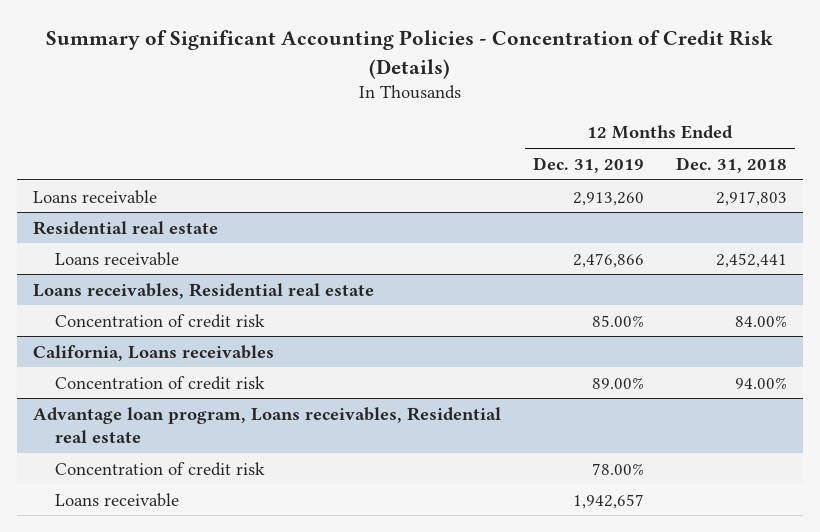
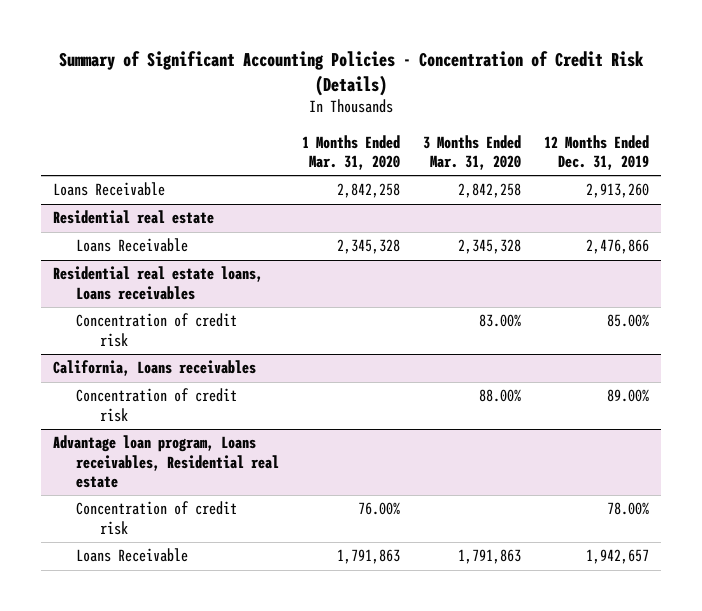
- | 12 Months Ended Dec. 31, 2019 | 12 Months Ended Dec. 31, 2018
+ | 1 Months Ended Mar. 31, 2020 | 3 Months Ended Mar. 31, 2020 | 12 Months Ended Dec. 31, 2019
- Loans receivable | 2,913,260 | 2,917,803
+ Loans Receivable | 2,842,258 | 2,842,258 | 2,913,260
@ Residential real estate
- Loans receivable | 2,476,866 | 2,452,441
- Loans receivables, Residential real estate
@ Residential real estate
+ Loans Receivable | 2,345,328 | 2,345,328 | 2,476,866
+ Residential real estate loans, Loans receivables
@ Advantage loan program, Loans receivables, Residential real estate
- Loans receivable | 1,942,657 |
+ Loans Receivable | 1,791,863 | 1,791,863 | 1,942,657

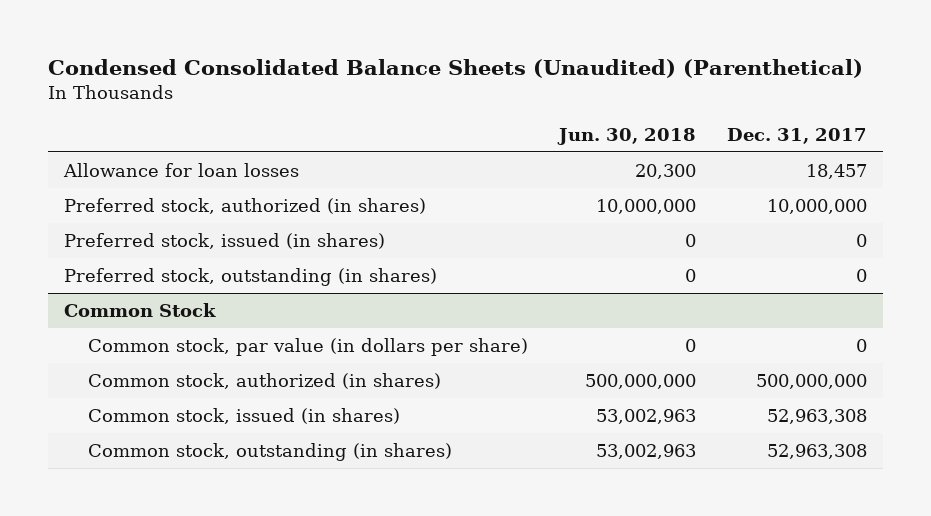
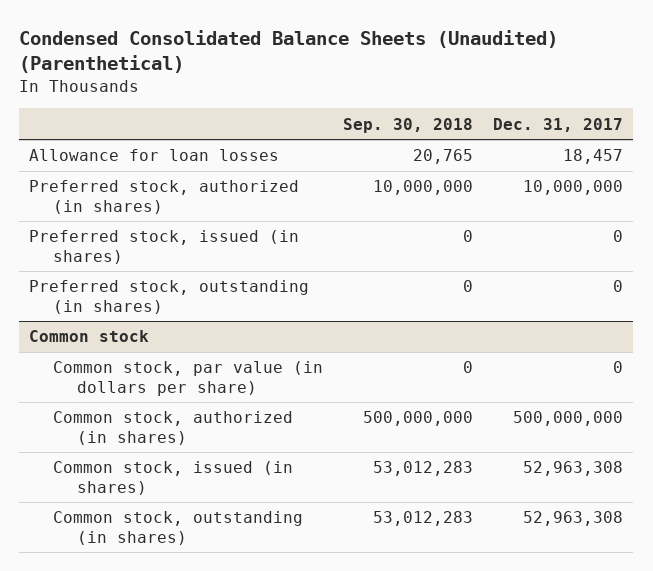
- | Jun. 30, 2018 | Dec. 31, 2017
+ | Sep. 30, 2018 | Dec. 31, 2017
- Common Stock
+ Common stock

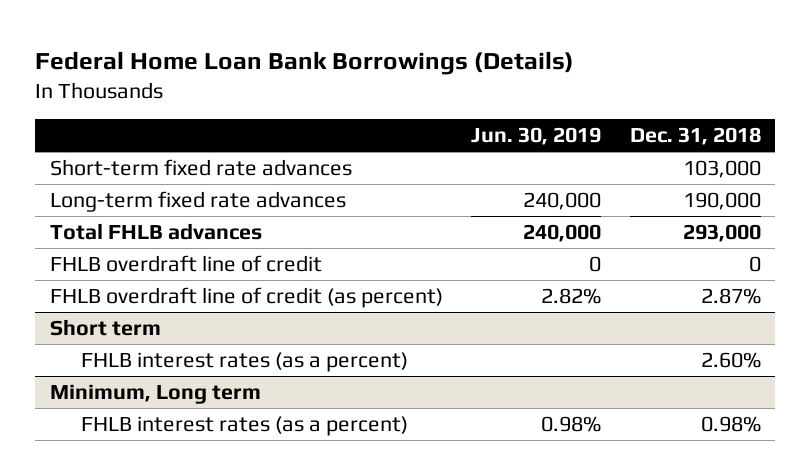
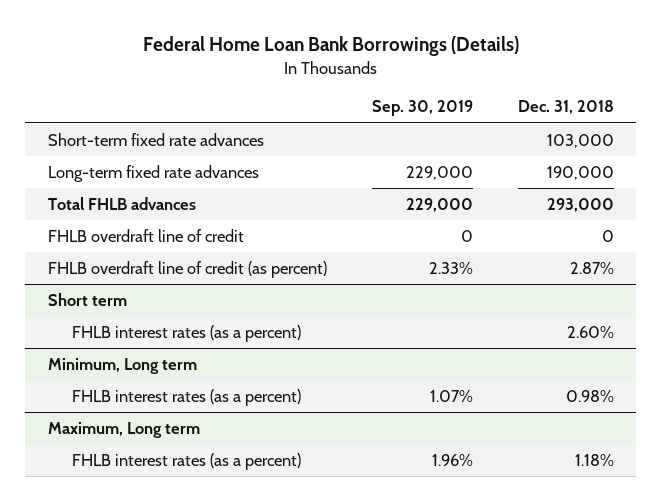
- | Jun. 30, 2019 | Dec. 31, 2018
+ | Sep. 30, 2019 | Dec. 31, 2018
+ Maximum, Long term
+ FHLB interest rates (as a percent) | 1.96% | 1.18%

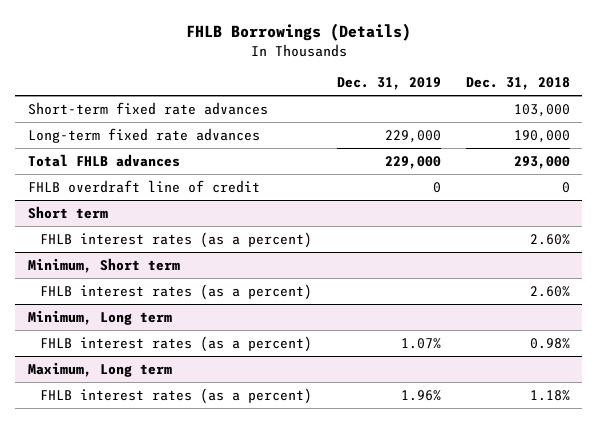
- Federal Home Loan Bank Borrowings (Details)
+ FHLB Borrowings (Details)
- | Sep. 30, 2019 | Dec. 31, 2018
+ | Dec. 31, 2019 | Dec. 31, 2018
- FHLB overdraft line of credit (as percent) | 2.33% | 2.87%
+ Minimum, Short term
+ FHLB interest rates (as a percent) | | 2.60%

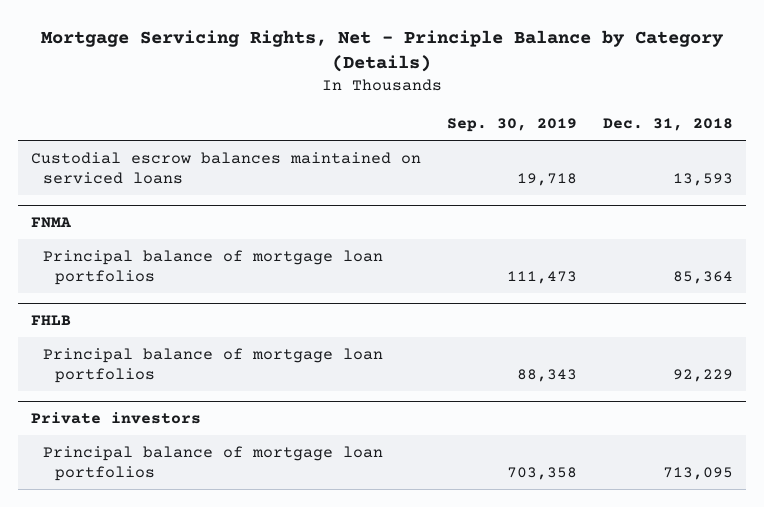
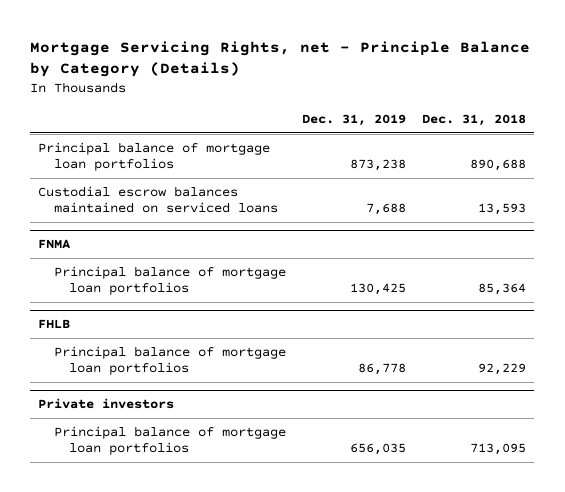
- Mortgage Servicing Rights, Net - Principle Balance by Category (Details)
+ Mortgage Servicing Rights, net - Principle Balance by Category (Details)
- | Sep. 30, 2019 | Dec. 31, 2018
+ | Dec. 31, 2019 | Dec. 31, 2018
+ Principal balance of mortgage loan portfolios | 873,238 | 890,688

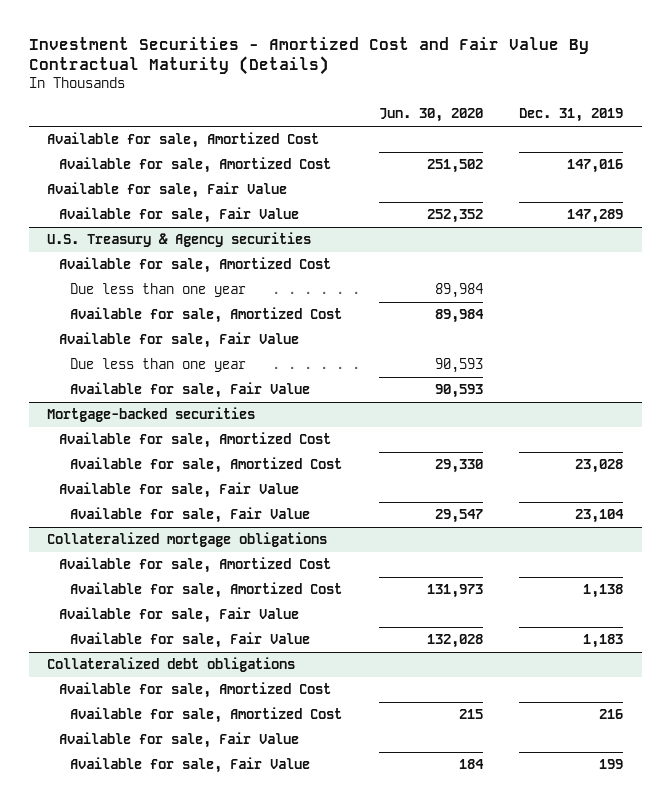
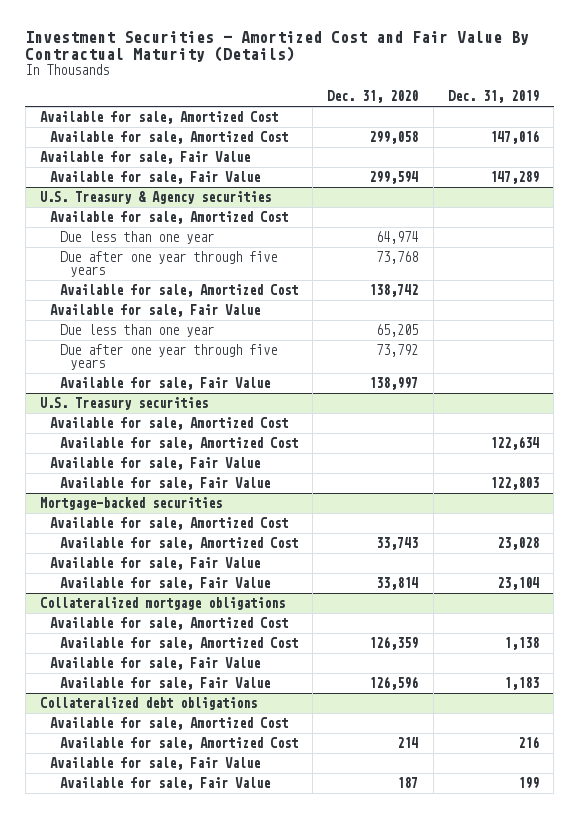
- | Jun. 30, 2020 | Dec. 31, 2019
+ | Dec. 31, 2020 | Dec. 31, 2019
@ U.S. Treasury & Agency securities
+ Due after one year through five years | 73,768 |
+ Due after one year through five years | 73,792 |
+ U.S. Treasury securities
+ Available for sale, Amortized Cost
+ Available for sale, Amortized Cost | | 122,634
+ Available for sale, Fair Value
+ Available for sale, Fair Value | | 122,803

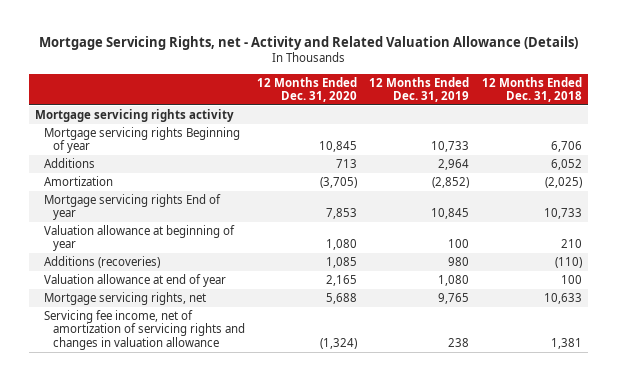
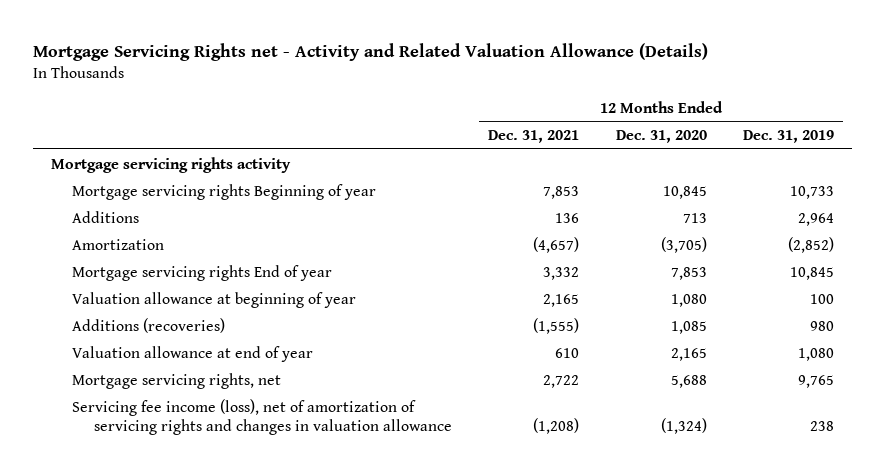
- Mortgage Servicing Rights, net - Activity and Related Valuation Allowance (Details)
+ Mortgage Servicing Rights net - Activity and Related Valuation Allowance (Details)
- | 12 Months Ended Dec. 31, 2020 | 12 Months Ended Dec. 31, 2019 | 12 Months Ended Dec. 31, 2018
+ | 12 Months Ended Dec. 31, 2021 | 12 Months Ended Dec. 31, 2020 | 12 Months Ended Dec. 31, 2019
- Servicing fee income, net of amortization of servicing rights and changes in valuation allowance | (1,324) | 238 | 1,381
+ Servicing fee income (loss), net of amortization of servicing rights and changes in valuation allowance | (1,208) | (1,324) | 238

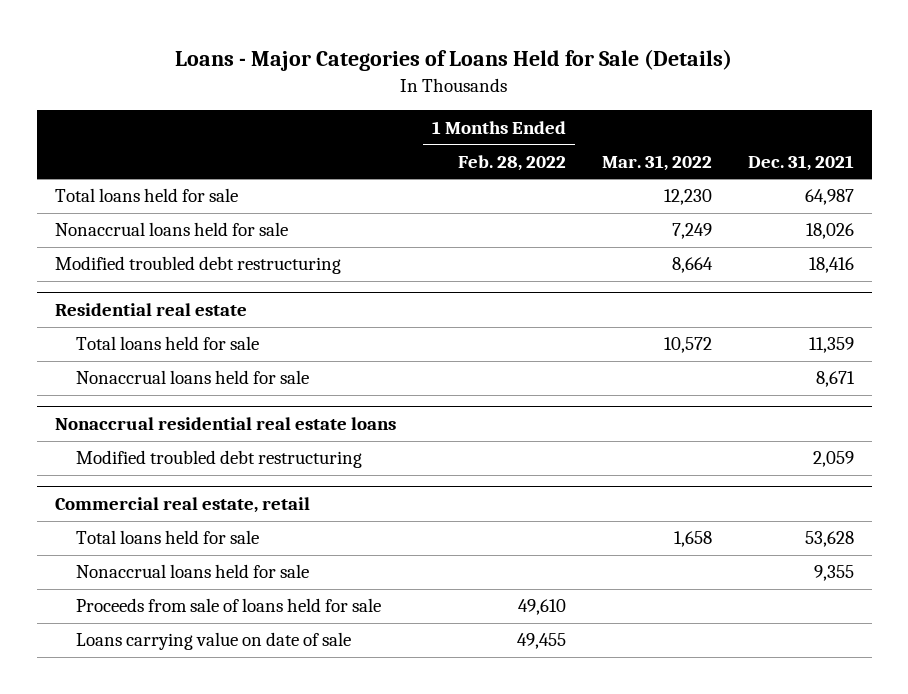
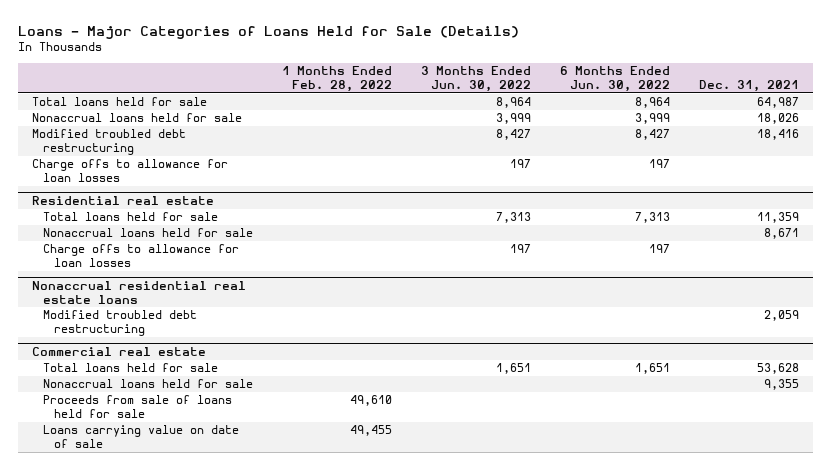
- | 1 Months Ended Feb. 28, 2022 | Mar. 31, 2022 | Dec. 31, 2021
+ | 1 Months Ended Feb. 28, 2022 | 3 Months Ended Jun. 30, 2022 | 6 Months Ended Jun. 30, 2022 | Dec. 31, 2021
+ Charge offs to allowance for loan losses | | 197 | 197 |
@ Residential real estate
+ Charge offs to allowance for loan losses | | 197 | 197 |
- Commercial real estate, retail
+ Commercial real estate

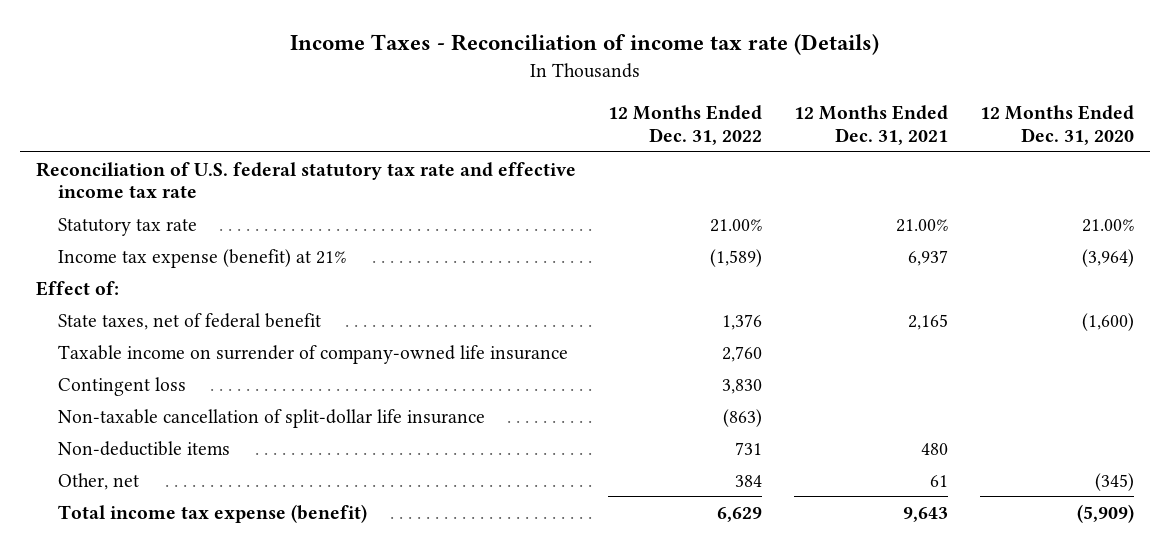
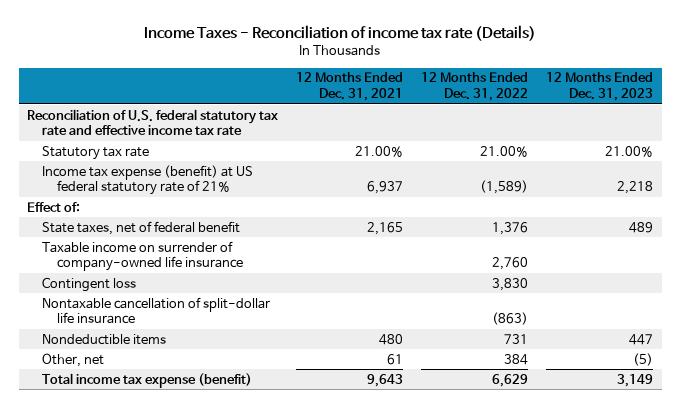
- | 12 Months Ended Dec. 31, 2022 | 12 Months Ended Dec. 31, 2021 | 12 Months Ended Dec. 31, 2020
+ | 12 Months Ended Dec. 31, 2021 | 12 Months Ended Dec. 31, 2022 | 12 Months Ended Dec. 31, 2023
- Income tax expense (benefit) at 21% | (1,589) | 6,937 | (3,964)
+ Income tax expense (benefit) at US federal statutory rate of 21% | 6,937 | (1,589) | 2,218
- Non-taxable cancellation of split-dollar life insurance | (863) | |
- Non-deductible items | 731 | 480 |
+ Nontaxable cancellation of split-dollar life insurance | | (863) |
+ Nondeductible items | 480 | 731 | 447

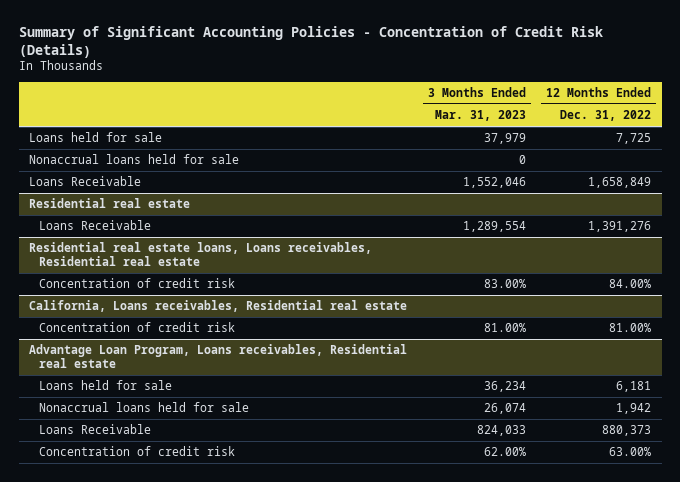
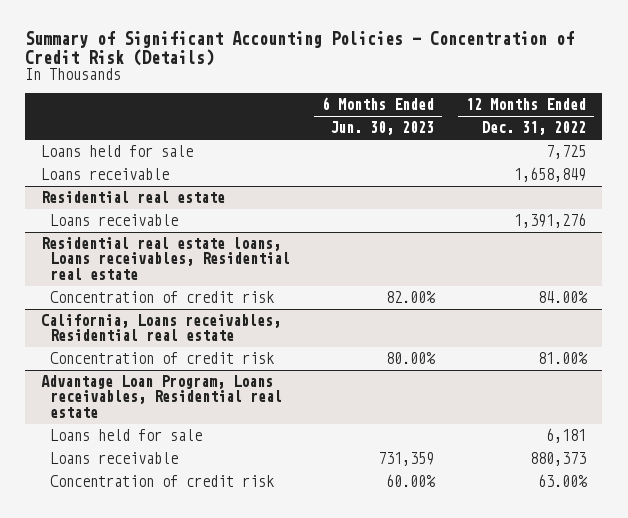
- | 3 Months Ended Mar. 31, 2023 | 12 Months Ended Dec. 31, 2022
+ | 6 Months Ended Jun. 30, 2023 | 12 Months Ended Dec. 31, 2022
- Nonaccrual loans held for sale | 0 |
- Loans Receivable | 1,552,046 | 1,658,849
+ Loans receivable | | 1,658,849
@ Residential real estate
- Loans Receivable | 1,289,554 | 1,391,276
+ Loans receivable | | 1,391,276
@ Advantage Loan Program, Loans receivables, Residential real estate
- Nonaccrual loans held for sale | 26,074 | 1,942
- Loans Receivable | 824,033 | 880,373
+ Loans receivable | 731,359 | 880,373

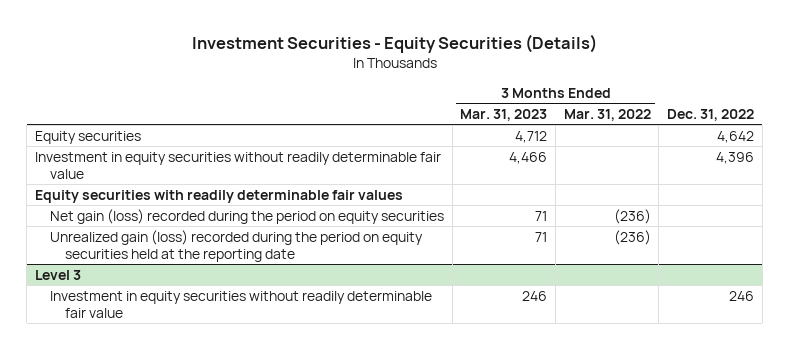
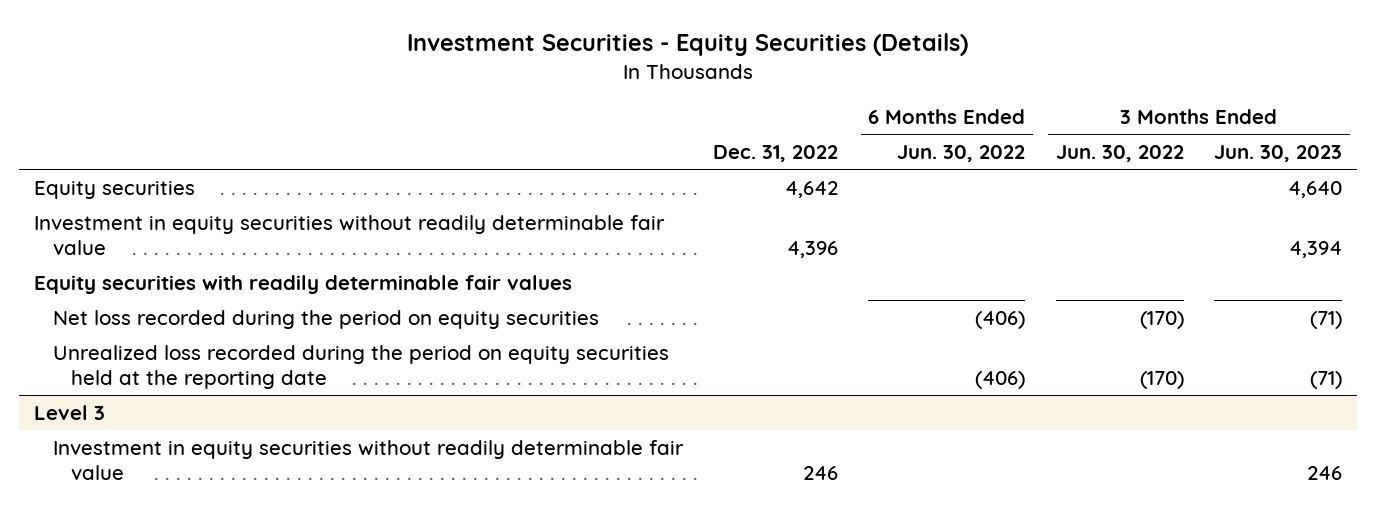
- | 3 Months Ended Mar. 31, 2023 | 3 Months Ended Mar. 31, 2022 | Dec. 31, 2022
+ | Dec. 31, 2022 | 6 Months Ended Jun. 30, 2022 | 3 Months Ended Jun. 30, 2022 | 3 Months Ended Jun. 30, 2023
- Net gain (loss) recorded during the period on equity securities | 71 | (236) |
- Unrealized gain (loss) recorded during the period on equity securities held at the reporting date | 71 | (236) |
+ Net loss recorded during the period on equity securities | | (406) | (170) | (71)
+ Unrealized loss recorded during the period on equity securities held at the reporting date | | (406) | (170) | (71)

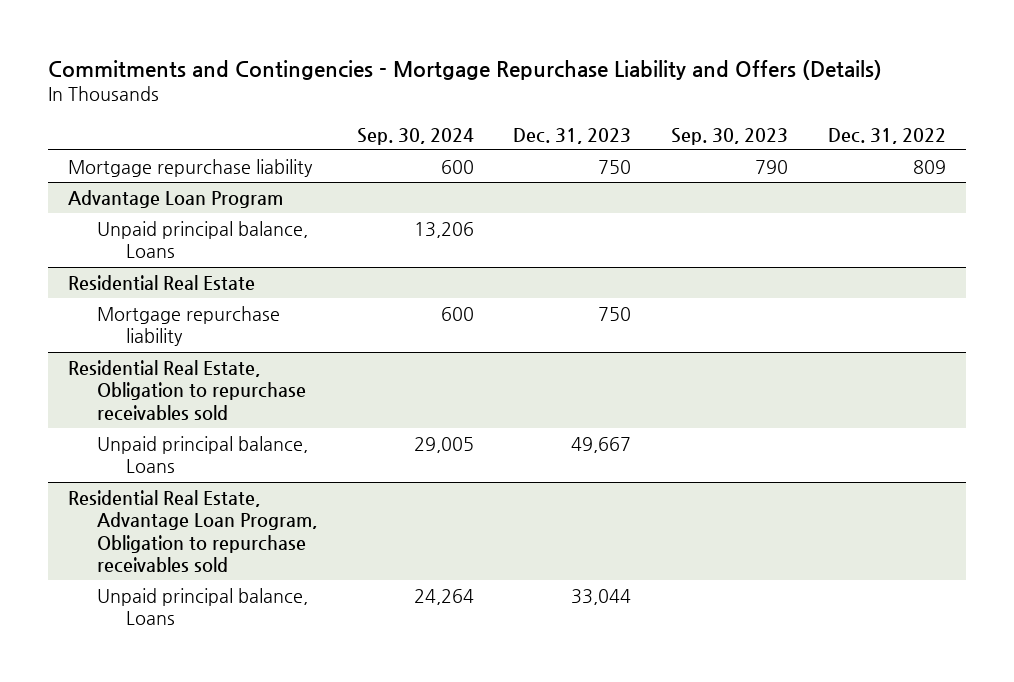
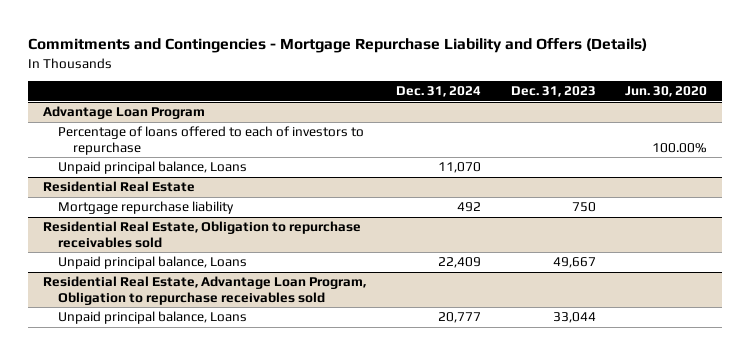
- | Sep. 30, 2024 | Dec. 31, 2023 | Sep. 30, 2023 | Dec. 31, 2022
+ | Dec. 31, 2024 | Dec. 31, 2023 | Jun. 30, 2020
- Mortgage repurchase liability | 600 | 750 | 790 | 809
@ Advantage Loan Program
+ Percentage of loans offered to each of investors to repurchase | | | 100.00%

